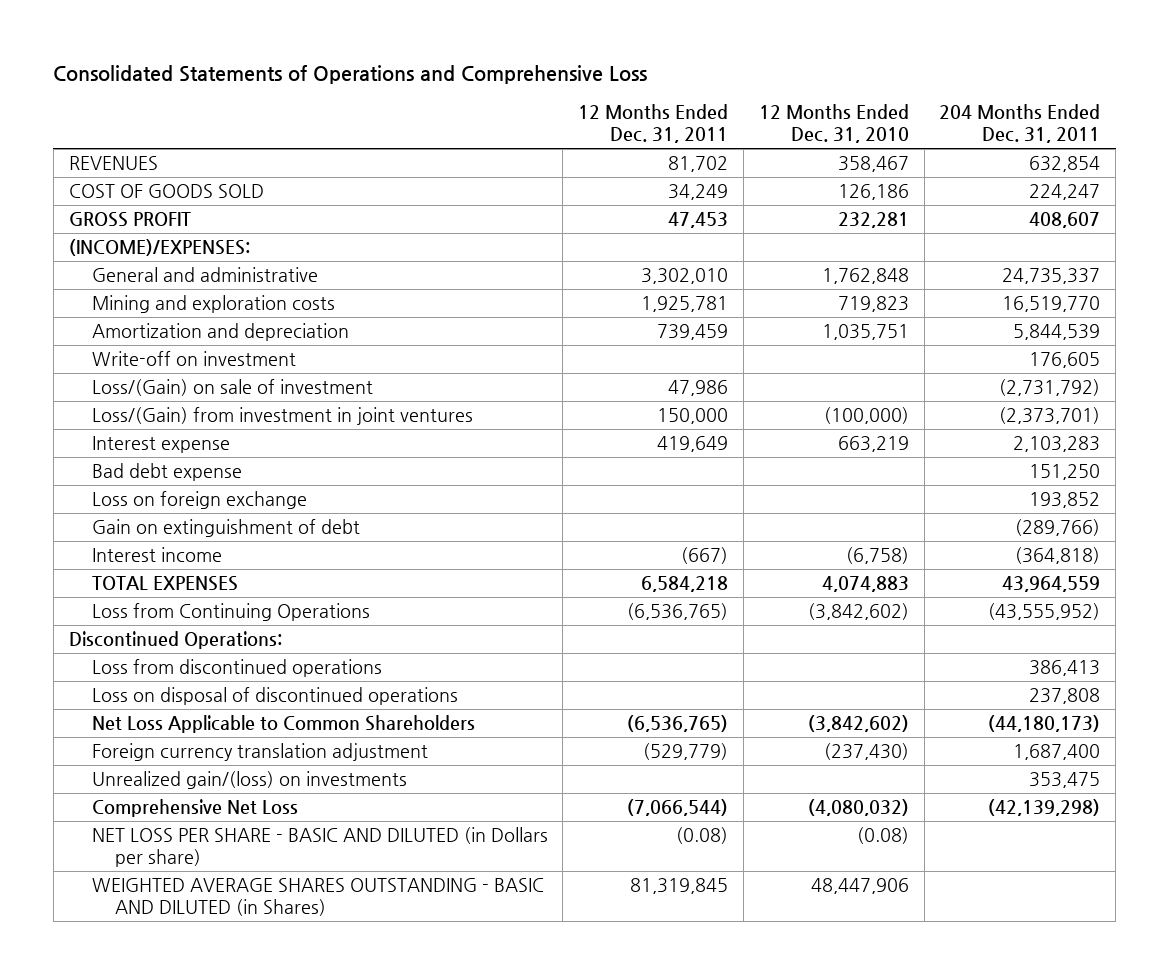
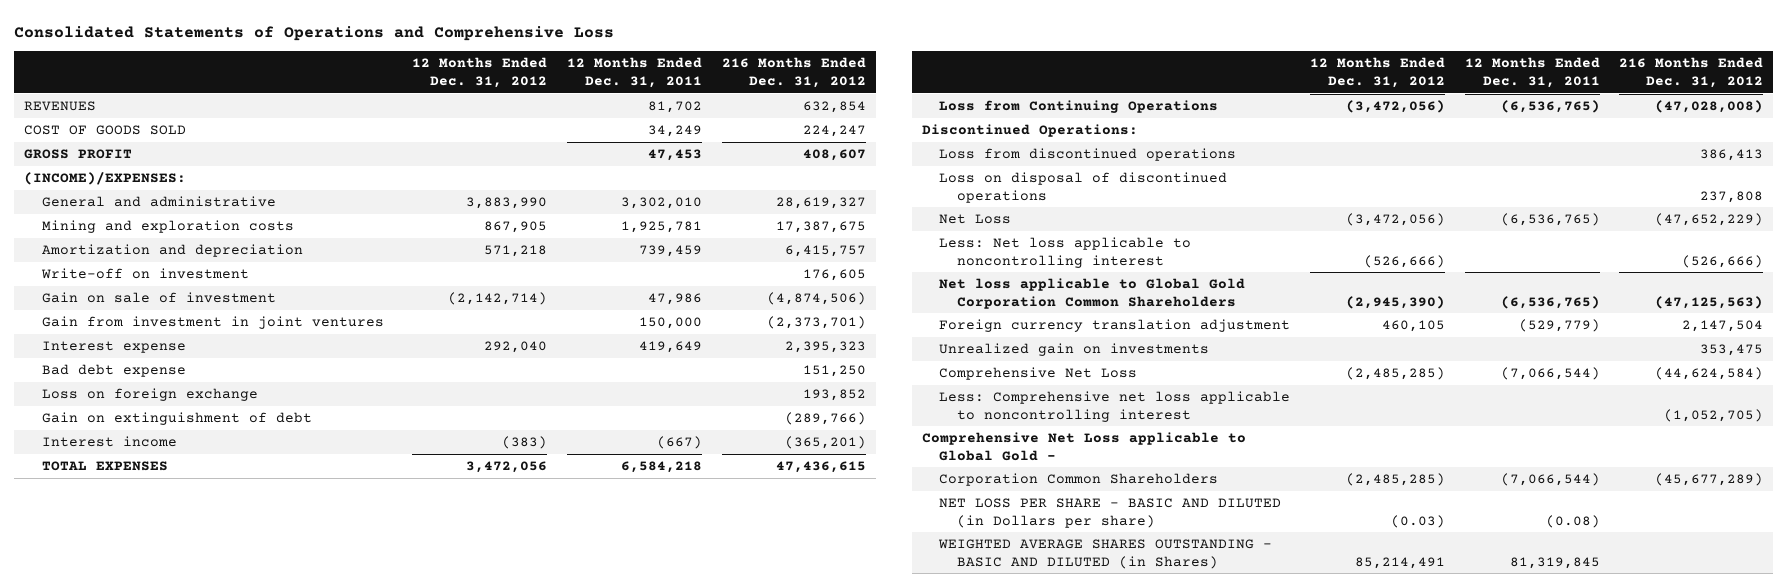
- | 12 Months Ended Dec. 31, 2011 | 12 Months Ended Dec. 31, 2010 | 204 Months Ended Dec. 31, 2011
+ | 12 Months Ended Dec. 31, 2012 | 12 Months Ended Dec. 31, 2011 | 216 Months Ended Dec. 31, 2012
- Loss/(Gain) on sale of investment | 47,986 | | (2,731,792)
- Loss/(Gain) from investment in joint ventures | 150,000 | (100,000) | (2,373,701)
+ Gain on sale of investment | (2,142,714) | 47,986 | (4,874,506)
+ Gain from investment in joint ventures | | 150,000 | (2,373,701)
- Net Loss Applicable to Common Shareholders | (6,536,765) | (3,842,602) | (44,180,173)
+ Net Loss | (3,472,056) | (6,536,765) | (47,652,229)
+ Less: Net loss applicable to noncontrolling interest | (526,666) | | (526,666)
+ Net loss applicable to Global Gold Corporation Common Shareholders | (2,945,390) | (6,536,765) | (47,125,563)
- Unrealized gain/(loss) on investments | | | 353,475
+ Unrealized gain on investments | | | 353,475
+ Less: Comprehensive net loss applicable to noncontrolling interest | | | (1,052,705)
+ Comprehensive Net Loss applicable to Global Gold -
+ Corporation Common Shareholders | (2,485,285) | (7,066,544) | (45,677,289)

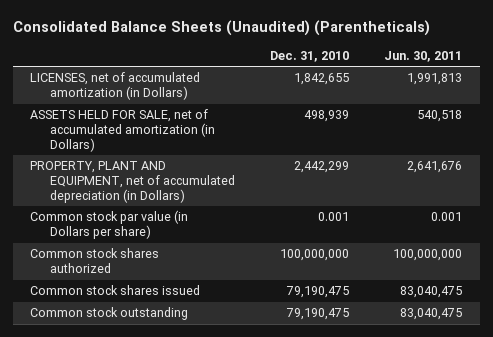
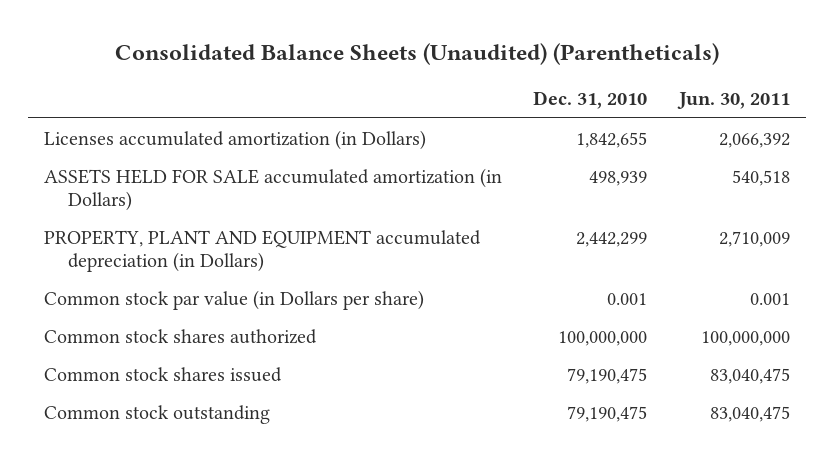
- LICENSES, net of accumulated amortization (in Dollars) | 1,842,655 | 1,991,813
- ASSETS HELD FOR SALE, net of accumulated amortization (in Dollars) | 498,939 | 540,518
- PROPERTY, PLANT AND EQUIPMENT, net of accumulated depreciation (in Dollars) | 2,442,299 | 2,641,676
+ Licenses accumulated amortization (in Dollars) | 1,842,655 | 2,066,392
+ ASSETS HELD FOR SALE accumulated amortization (in Dollars) | 498,939 | 540,518
+ PROPERTY, PLANT AND EQUIPMENT accumulated depreciation (in Dollars) | 2,442,299 | 2,710,009

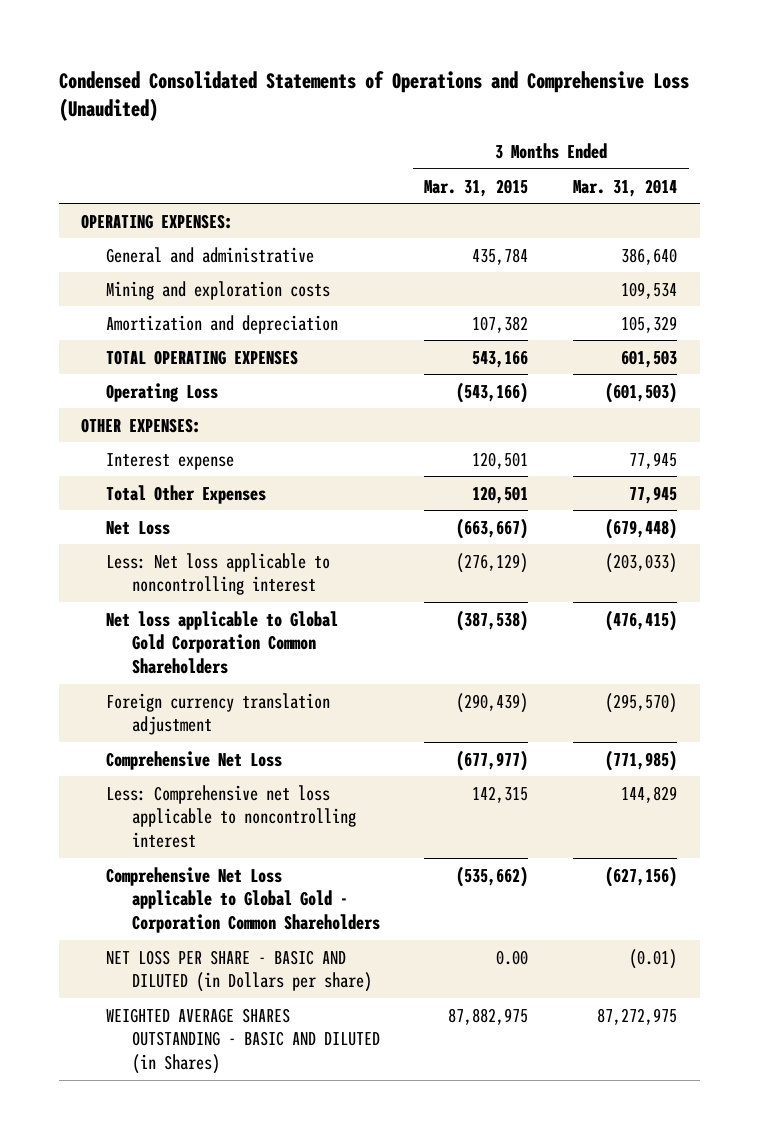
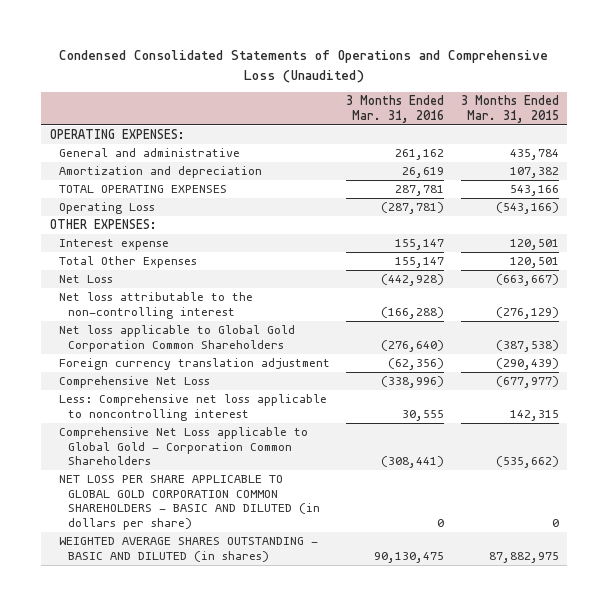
- | 3 Months Ended Mar. 31, 2015 | 3 Months Ended Mar. 31, 2014
+ | 3 Months Ended Mar. 31, 2016 | 3 Months Ended Mar. 31, 2015
- Mining and exploration costs | | 109,534
- Less: Net loss applicable to noncontrolling interest | (276,129) | (203,033)
+ Net loss attributable to the non-controlling interest | (166,288) | (276,129)
- NET LOSS PER SHARE - BASIC AND DILUTED (in Dollars per share) | 0.00 | (0.01)
- WEIGHTED AVERAGE SHARES OUTSTANDING - BASIC AND DILUTED (in Shares) | 87,882,975 | 87,272,975
+ NET LOSS PER SHARE APPLICABLE TO GLOBAL GOLD CORPORATION COMMON SHAREHOLDERS - BASIC AND DILUTED (in dollars per share) | 0 | 0
+ WEIGHTED AVERAGE SHARES OUTSTANDING - BASIC AND DILUTED (in shares) | 90,130,475 | 87,882,975

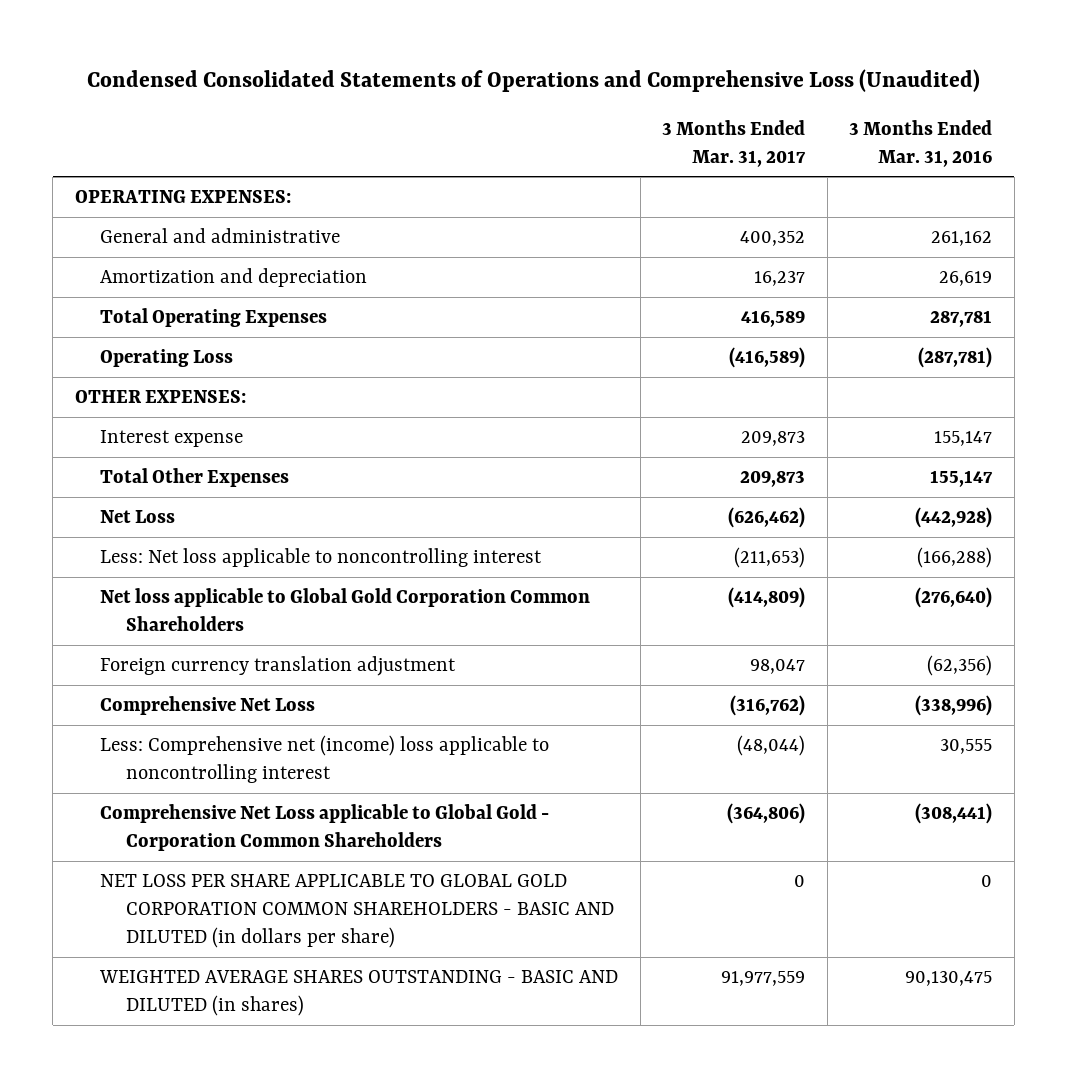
- | 3 Months Ended Mar. 31, 2016 | 3 Months Ended Mar. 31, 2015
+ | 3 Months Ended Mar. 31, 2017 | 3 Months Ended Mar. 31, 2016
- TOTAL OPERATING EXPENSES | 287,781 | 543,166
+ Total Operating Expenses | 416,589 | 287,781
- Net loss attributable to the non-controlling interest | (166,288) | (276,129)
+ Less: Net loss applicable to noncontrolling interest | (211,653) | (166,288)
- Less: Comprehensive net loss applicable to noncontrolling interest | 30,555 | 142,315
+ Less: Comprehensive net (income) loss applicable to noncontrolling interest | (48,044) | 30,555

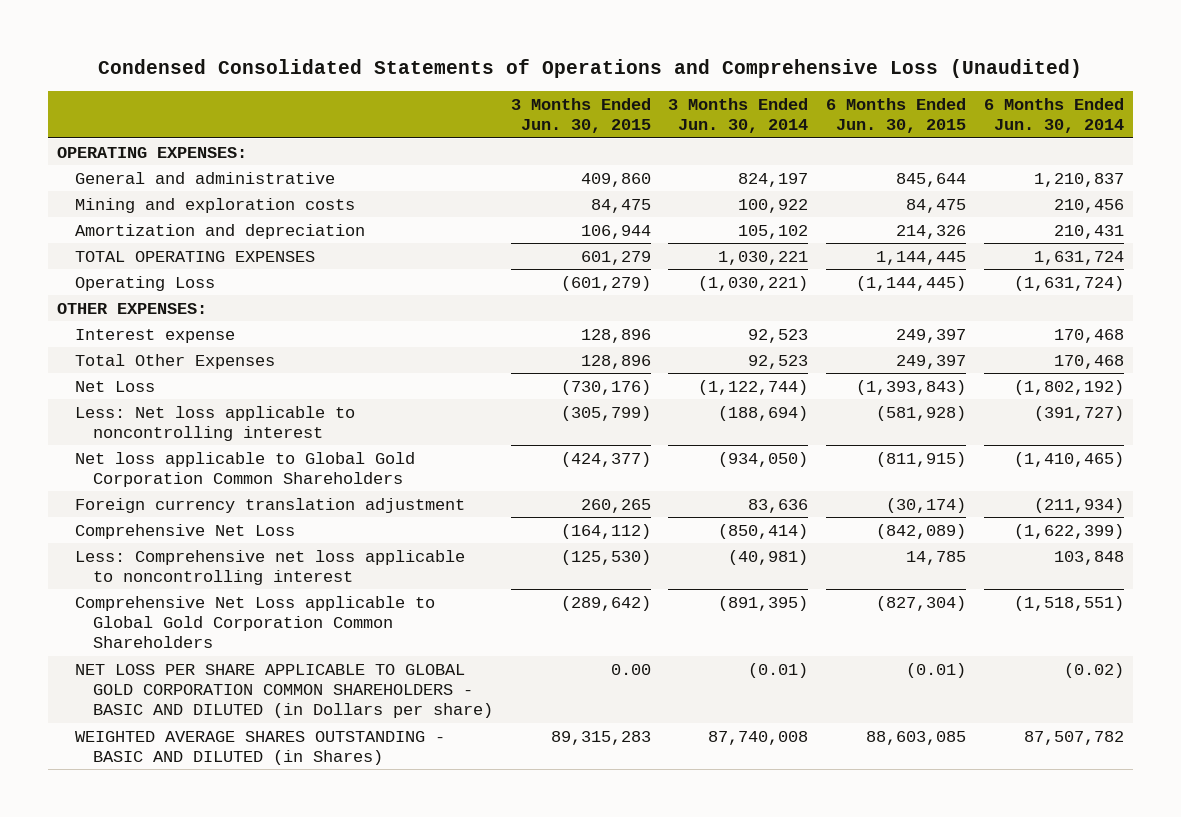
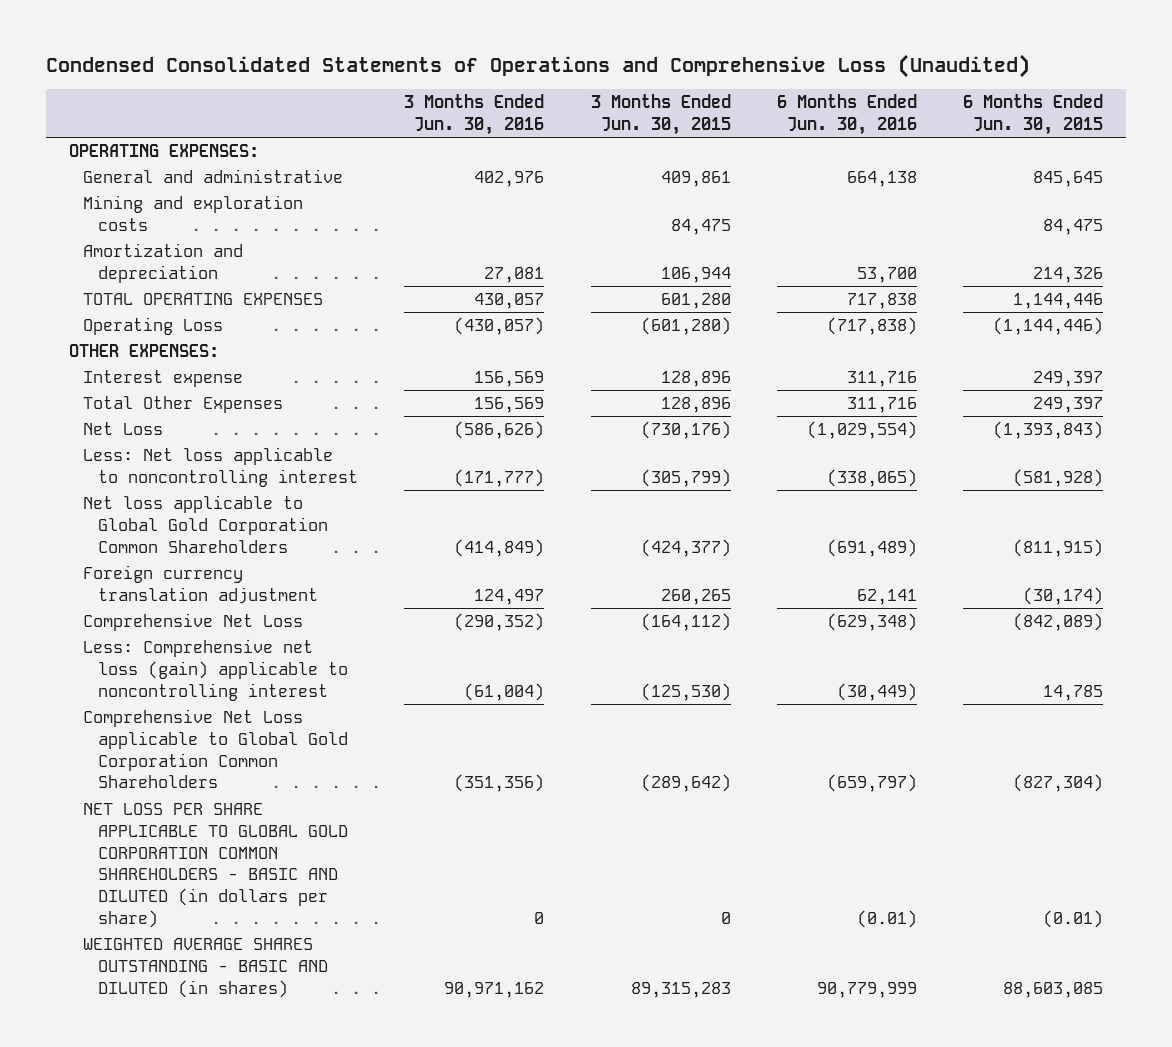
- | 3 Months Ended Jun. 30, 2015 | 3 Months Ended Jun. 30, 2014 | 6 Months Ended Jun. 30, 2015 | 6 Months Ended Jun. 30, 2014
+ | 3 Months Ended Jun. 30, 2016 | 3 Months Ended Jun. 30, 2015 | 6 Months Ended Jun. 30, 2016 | 6 Months Ended Jun. 30, 2015
- General and administrative | 409,860 | 824,197 | 845,644 | 1,210,837
+ General and administrative | 402,976 | 409,861 | 664,138 | 845,645
- TOTAL OPERATING EXPENSES | 601,279 | 1,030,221 | 1,144,445 | 1,631,724
- Operating Loss | (601,279) | (1,030,221) | (1,144,445) | (1,631,724)
+ TOTAL OPERATING EXPENSES | 430,057 | 601,280 | 717,838 | 1,144,446
+ Operating Loss | (430,057) | (601,280) | (717,838) | (1,144,446)
- Less: Comprehensive net loss applicable to noncontrolling interest | (125,530) | (40,981) | 14,785 | 103,848
+ Less: Comprehensive net loss (gain) applicable to noncontrolling interest | (61,004) | (125,530) | (30,449) | 14,785
- NET LOSS PER SHARE APPLICABLE TO GLOBAL GOLD CORPORATION COMMON SHAREHOLDERS - BASIC AND DILUTED (in Dollars per share) | 0.00 | (0.01) | (0.01) | (0.02)
- WEIGHTED AVERAGE SHARES OUTSTANDING - BASIC AND DILUTED (in Shares) | 89,315,283 | 87,740,008 | 88,603,085 | 87,507,782
+ NET LOSS PER SHARE APPLICABLE TO GLOBAL GOLD CORPORATION COMMON SHAREHOLDERS - BASIC AND DILUTED (in dollars per share) | 0 | 0 | (0.01) | (0.01)
+ WEIGHTED AVERAGE SHARES OUTSTANDING - BASIC AND DILUTED (in shares) | 90,971,162 | 89,315,283 | 90,779,999 | 88,603,085

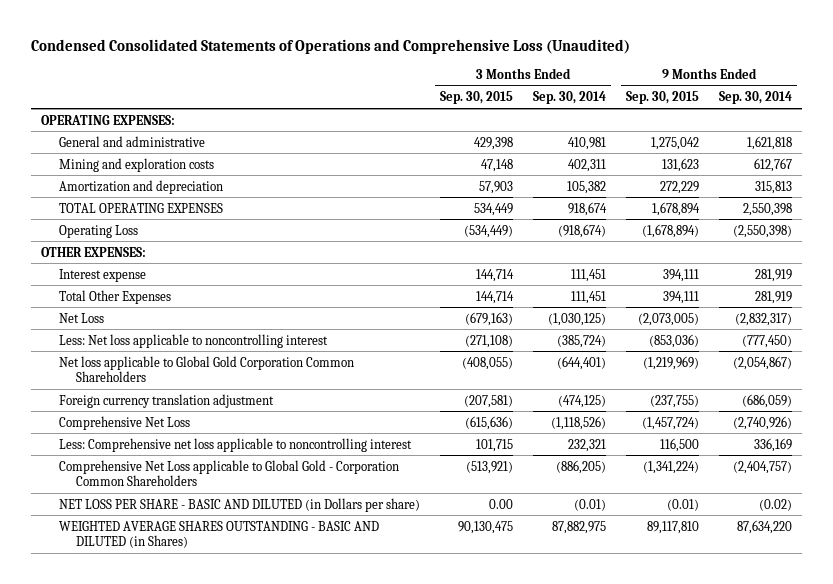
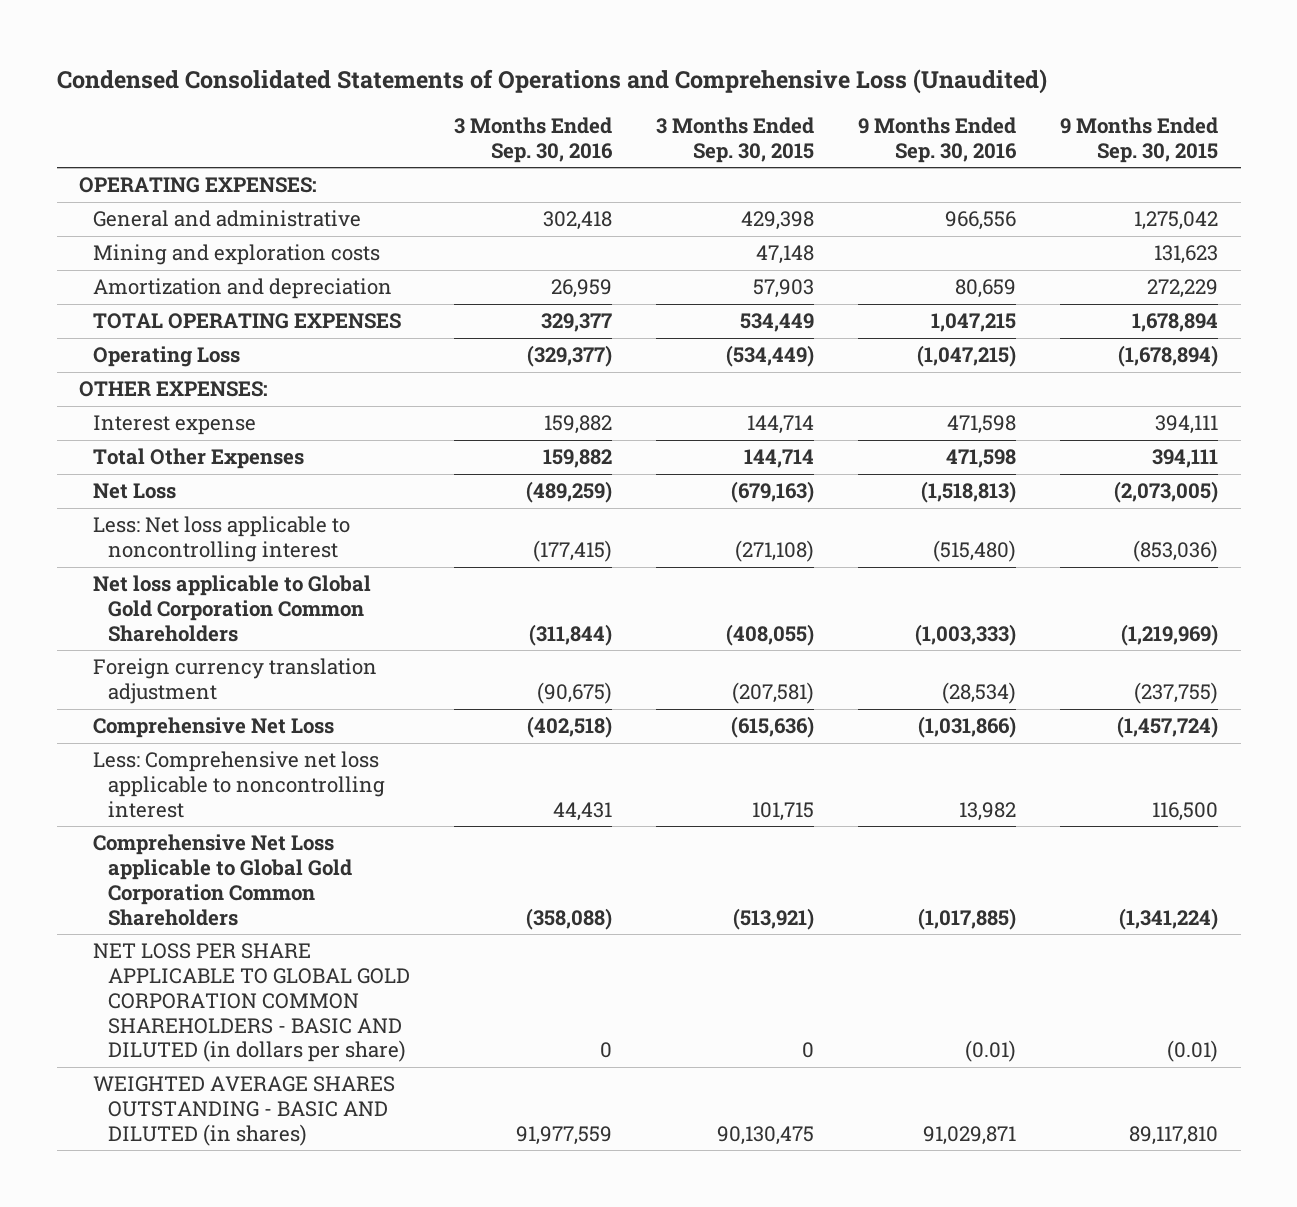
- | 3 Months Ended Sep. 30, 2015 | 3 Months Ended Sep. 30, 2014 | 9 Months Ended Sep. 30, 2015 | 9 Months Ended Sep. 30, 2014
+ | 3 Months Ended Sep. 30, 2016 | 3 Months Ended Sep. 30, 2015 | 9 Months Ended Sep. 30, 2016 | 9 Months Ended Sep. 30, 2015
- Comprehensive Net Loss applicable to Global Gold - Corporation Common Shareholders | (513,921) | (886,205) | (1,341,224) | (2,404,757)
- NET LOSS PER SHARE - BASIC AND DILUTED (in Dollars per share) | 0.00 | (0.01) | (0.01) | (0.02)
- WEIGHTED AVERAGE SHARES OUTSTANDING - BASIC AND DILUTED (in Shares) | 90,130,475 | 87,882,975 | 89,117,810 | 87,634,220
+ Comprehensive Net Loss applicable to Global Gold Corporation Common Shareholders | (358,088) | (513,921) | (1,017,885) | (1,341,224)
+ NET LOSS PER SHARE APPLICABLE TO GLOBAL GOLD CORPORATION COMMON SHAREHOLDERS - BASIC AND DILUTED (in dollars per share) | 0 | 0 | (0.01) | (0.01)
+ WEIGHTED AVERAGE SHARES OUTSTANDING - BASIC AND DILUTED (in shares) | 91,977,559 | 90,130,475 | 91,029,871 | 89,117,810

